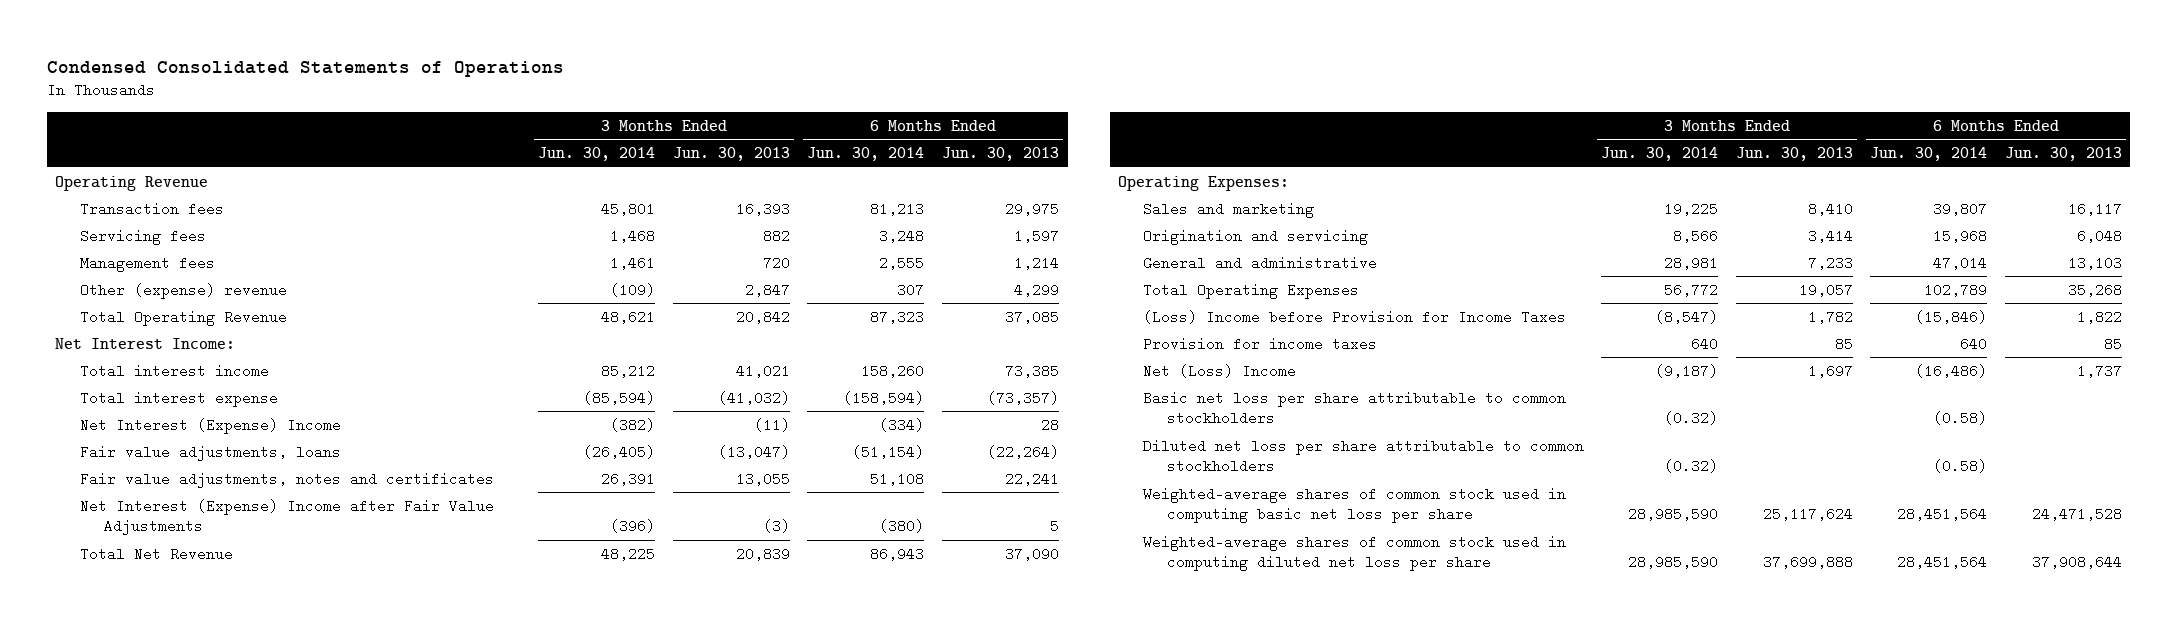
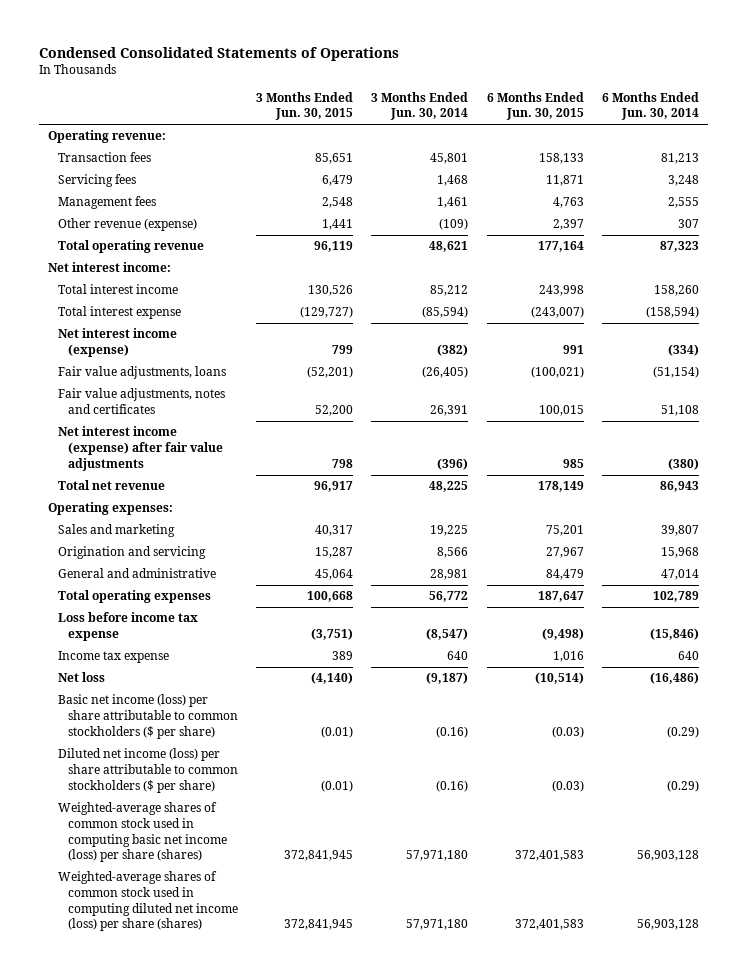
- | 3 Months Ended Jun. 30, 2014 | 3 Months Ended Jun. 30, 2013 | 6 Months Ended Jun. 30, 2014 | 6 Months Ended Jun. 30, 2013
+ | 3 Months Ended Jun. 30, 2015 | 3 Months Ended Jun. 30, 2014 | 6 Months Ended Jun. 30, 2015 | 6 Months Ended Jun. 30, 2014
- Operating Revenue
+ Operating revenue:
- Other (expense) revenue | (109) | 2,847 | 307 | 4,299
- Total Operating Revenue | 48,621 | 20,842 | 87,323 | 37,085
- Net Interest Income:
+ Other revenue (expense) | 1,441 | (109) | 2,397 | 307
+ Total operating revenue | 96,119 | 48,621 | 177,164 | 87,323
+ Net interest income:
- Net Interest (Expense) Income | (382) | (11) | (334) | 28
+ Net interest income (expense) | 799 | (382) | 991 | (334)
- Net Interest (Expense) Income after Fair Value Adjustments | (396) | (3) | (380) | 5
- Total Net Revenue | 48,225 | 20,839 | 86,943 | 37,090
- Operating Expenses:
+ Net interest income (expense) after fair value adjustments | 798 | (396) | 985 | (380)
+ Total net revenue | 96,917 | 48,225 | 178,149 | 86,943
+ Operating expenses:
- Total Operating Expenses | 56,772 | 19,057 | 102,789 | 35,268
- (Loss) Income before Provision for Income Taxes | (8,547) | 1,782 | (15,846) | 1,822
- Provision for income taxes | 640 | 85 | 640 | 85
- Net (Loss) Income | (9,187) | 1,697 | (16,486) | 1,737
- Basic net loss per share attributable to common stockholders | (0.32) | | (0.58) |
- Diluted net loss per share attributable to common stockholders | (0.32) | | (0.58) |
- Weighted-average shares of common stock used in computing basic net loss per share | 28,985,590 | 25,117,624 | 28,451,564 | 24,471,528
- Weighted-average shares of common stock used in computing diluted net loss per share | 28,985,590 | 37,699,888 | 28,451,564 | 37,908,644
+ Total operating expenses | 100,668 | 56,772 | 187,647 | 102,789
+ Loss before income tax expense | (3,751) | (8,547) | (9,498) | (15,846)
+ Income tax expense | 389 | 640 | 1,016 | 640
+ Net loss | (4,140) | (9,187) | (10,514) | (16,486)
+ Basic net income (loss) per share attributable to common stockholders ($ per share) | (0.01) | (0.16) | (0.03) | (0.29)
+ Diluted net income (loss) per share attributable to common stockholders ($ per share) | (0.01) | (0.16) | (0.03) | (0.29)
+ Weighted-average shares of common stock used in computing basic net income (loss) per share (shares) | 372,841,945 | 57,971,180 | 372,401,583 | 56,903,128
+ Weighted-average shares of common stock used in computing diluted net income (loss) per share (shares) | 372,841,945 | 57,971,180 | 372,401,583 | 56,903,128

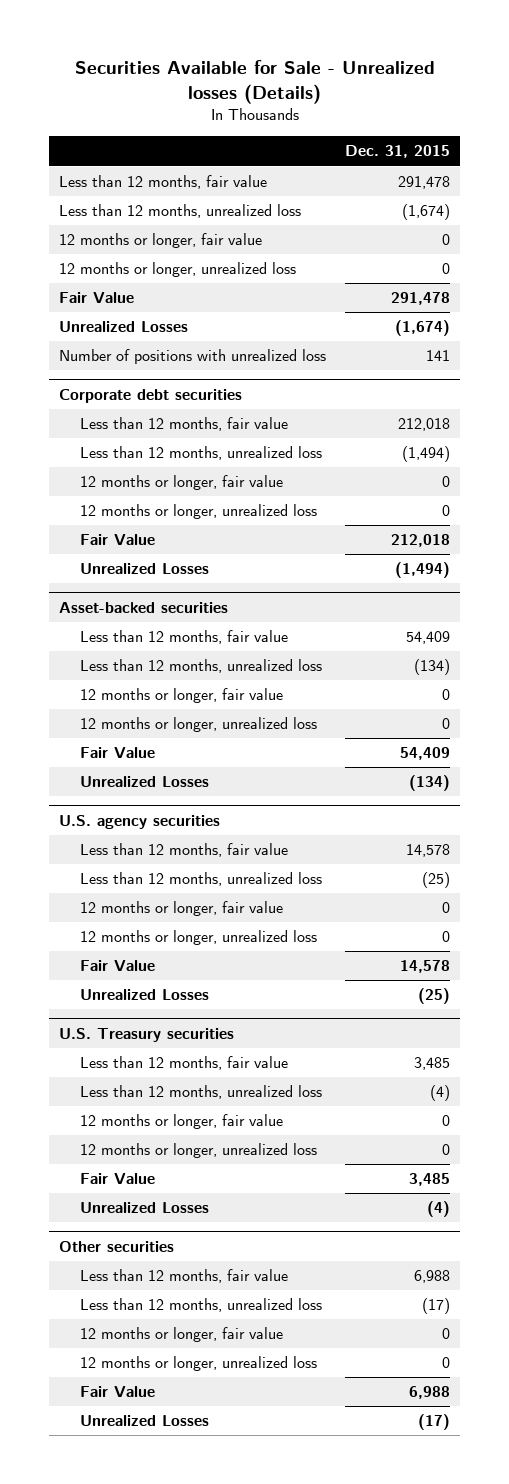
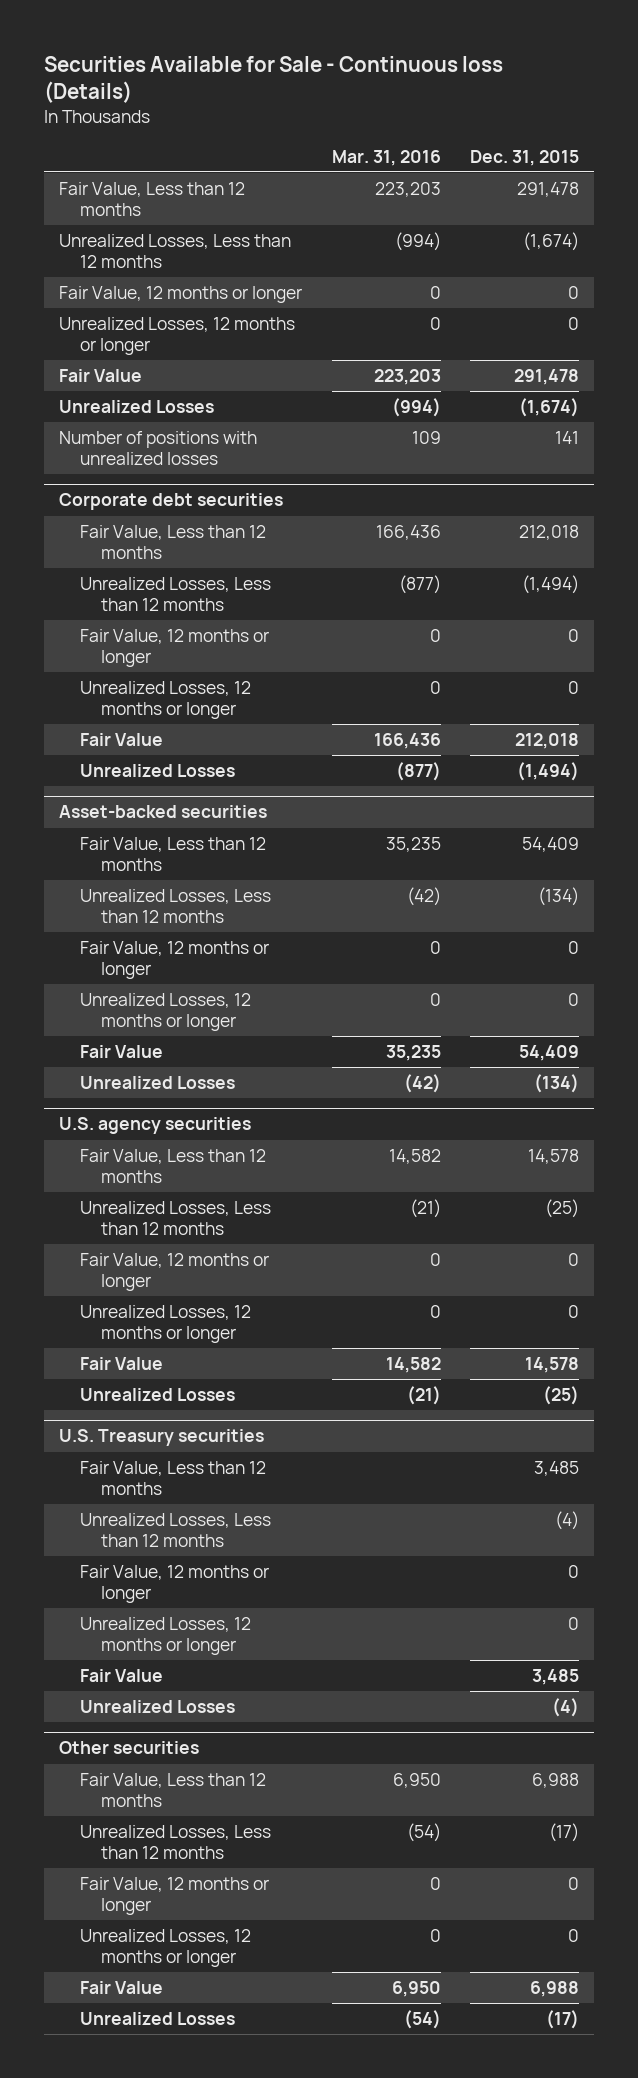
- Securities Available for Sale - Unrealized losses (Details)
+ Securities Available for Sale - Continuous loss (Details)
- | Dec. 31, 2015
+ | Mar. 31, 2016 | Dec. 31, 2015
- Less than 12 months, fair value | 291,478
- Less than 12 months, unrealized loss | (1,674)
- 12 months or longer, fair value | 0
- 12 months or longer, unrealized loss | 0
+ Fair Value, Less than 12 months | 223,203 | 291,478
+ Unrealized Losses, Less than 12 months | (994) | (1,674)
+ Fair Value, 12 months or longer | 0 | 0
+ Unrealized Losses, 12 months or longer | 0 | 0
- Number of positions with unrealized loss | 141
+ Number of positions with unrealized losses | 109 | 141
@ Corporate debt securities
- Less than 12 months, fair value | 212,018
- Less than 12 months, unrealized loss | (1,494)
- 12 months or longer, fair value | 0
- 12 months or longer, unrealized loss | 0
+ Fair Value, Less than 12 months | 166,436 | 212,018
+ Unrealized Losses, Less than 12 months | (877) | (1,494)
+ Fair Value, 12 months or longer | 0 | 0
+ Unrealized Losses, 12 months or longer | 0 | 0
@ Asset-backed securities
- Less than 12 months, fair value | 54,409
- Less than 12 months, unrealized loss | (134)
- 12 months or longer, fair value | 0
- 12 months or longer, unrealized loss | 0
+ Fair Value, Less than 12 months | 35,235 | 54,409
+ Unrealized Losses, Less than 12 months | (42) | (134)
+ Fair Value, 12 months or longer | 0 | 0
+ Unrealized Losses, 12 months or longer | 0 | 0
@ U.S. agency securities
- Less than 12 months, fair value | 14,578
- Less than 12 months, unrealized loss | (25)
- 12 months or longer, fair value | 0
- 12 months or longer, unrealized loss | 0
+ Fair Value, Less than 12 months | 14,582 | 14,578
+ Unrealized Losses, Less than 12 months | (21) | (25)
+ Fair Value, 12 months or longer | 0 | 0
+ Unrealized Losses, 12 months or longer | 0 | 0
@ U.S. Treasury securities
- Less than 12 months, fair value | 3,485
- Less than 12 months, unrealized loss | (4)
- 12 months or longer, fair value | 0
- 12 months or longer, unrealized loss | 0
+ Fair Value, Less than 12 months | | 3,485
+ Unrealized Losses, Less than 12 months | | (4)
+ Fair Value, 12 months or longer | | 0
+ Unrealized Losses, 12 months or longer | | 0
@ Other securities
- Less than 12 months, fair value | 6,988
- Less than 12 months, unrealized loss | (17)
- 12 months or longer, fair value | 0
- 12 months or longer, unrealized loss | 0
+ Fair Value, Less than 12 months | 6,950 | 6,988
+ Unrealized Losses, Less than 12 months | (54) | (17)
+ Fair Value, 12 months or longer | 0 | 0
+ Unrealized Losses, 12 months or longer | 0 | 0

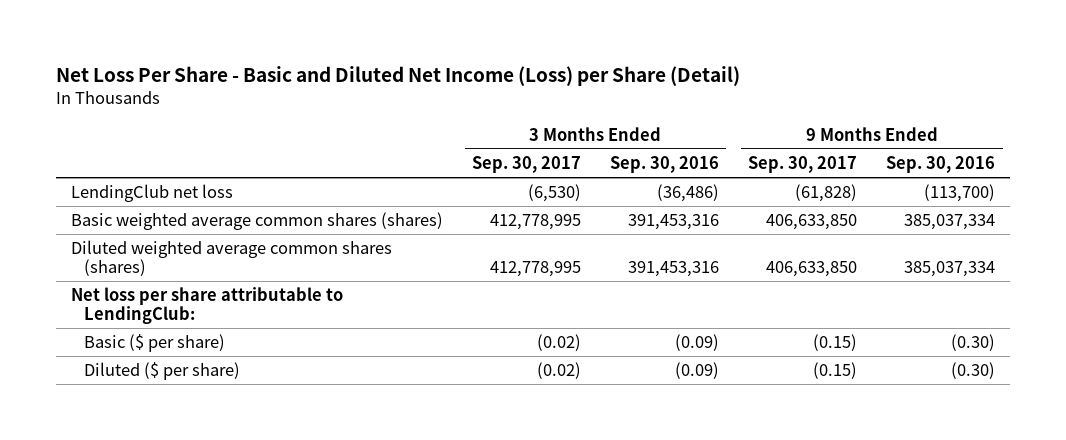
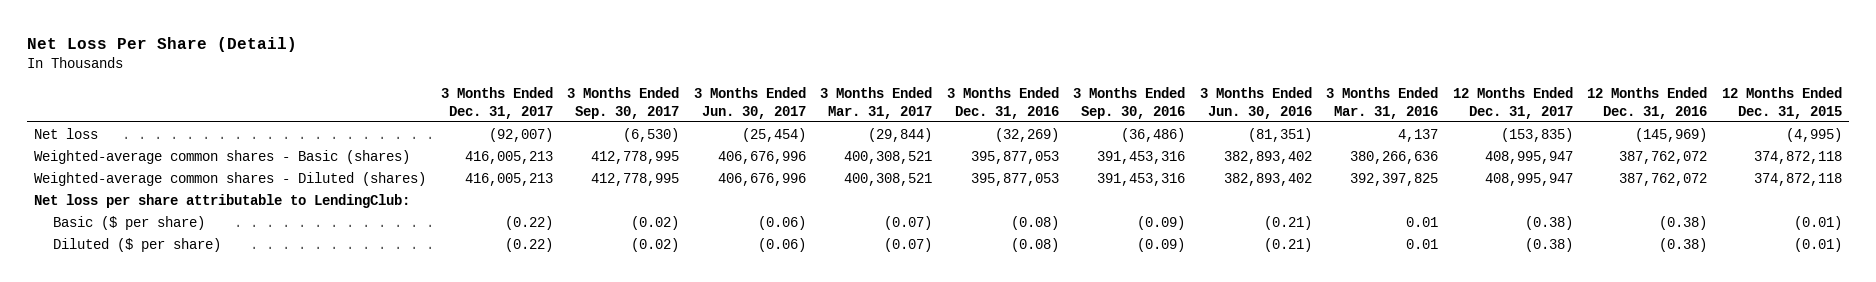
- Net Loss Per Share - Basic and Diluted Net Income (Loss) per Share (Detail)
+ Net Loss Per Share (Detail)
- | 3 Months Ended Sep. 30, 2017 | 3 Months Ended Sep. 30, 2016 | 9 Months Ended Sep. 30, 2017 | 9 Months Ended Sep. 30, 2016
+ | 3 Months Ended Dec. 31, 2017 | 3 Months Ended Sep. 30, 2017 | 3 Months Ended Jun. 30, 2017 | 3 Months Ended Mar. 31, 2017 | 3 Months Ended Dec. 31, 2016 | 3 Months Ended Sep. 30, 2016 | 3 Months Ended Jun. 30, 2016 | 3 Months Ended Mar. 31, 2016 | 12 Months Ended Dec. 31, 2017 | 12 Months Ended Dec. 31, 2016 | 12 Months Ended Dec. 31, 2015
- LendingClub net loss | (6,530) | (36,486) | (61,828) | (113,700)
- Basic weighted average common shares (shares) | 412,778,995 | 391,453,316 | 406,633,850 | 385,037,334
- Diluted weighted average common shares (shares) | 412,778,995 | 391,453,316 | 406,633,850 | 385,037,334
+ Net loss | (92,007) | (6,530) | (25,454) | (29,844) | (32,269) | (36,486) | (81,351) | 4,137 | (153,835) | (145,969) | (4,995)
+ Weighted-average common shares - Basic (shares) | 416,005,213 | 412,778,995 | 406,676,996 | 400,308,521 | 395,877,053 | 391,453,316 | 382,893,402 | 380,266,636 | 408,995,947 | 387,762,072 | 374,872,118
+ Weighted-average common shares - Diluted (shares) | 416,005,213 | 412,778,995 | 406,676,996 | 400,308,521 | 395,877,053 | 391,453,316 | 382,893,402 | 392,397,825 | 408,995,947 | 387,762,072 | 374,872,118

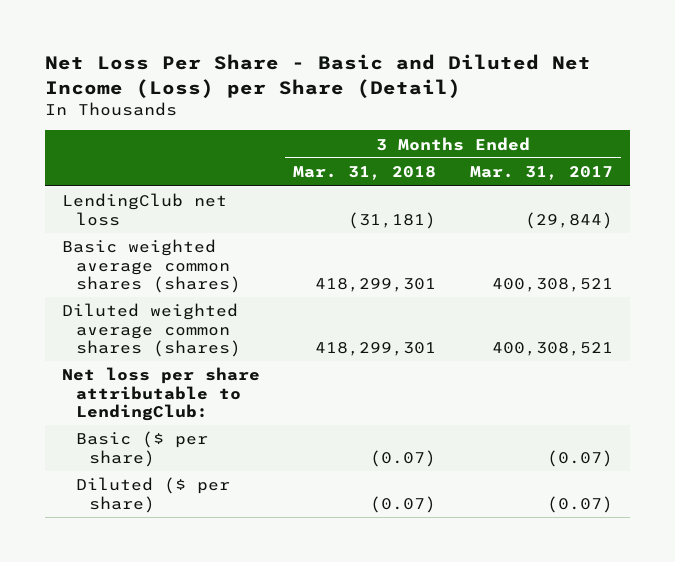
- Net Loss Per Share (Detail)
+ Net Loss Per Share - Basic and Diluted Net Income (Loss) per Share (Detail)
- | 3 Months Ended Dec. 31, 2017 | 3 Months Ended Sep. 30, 2017 | 3 Months Ended Jun. 30, 2017 | 3 Months Ended Mar. 31, 2017 | 3 Months Ended Dec. 31, 2016 | 3 Months Ended Sep. 30, 2016 | 3 Months Ended Jun. 30, 2016 | 3 Months Ended Mar. 31, 2016 | 12 Months Ended Dec. 31, 2017 | 12 Months Ended Dec. 31, 2016 | 12 Months Ended Dec. 31, 2015
+ | 3 Months Ended Mar. 31, 2018 | 3 Months Ended Mar. 31, 2017
- Net loss | (92,007) | (6,530) | (25,454) | (29,844) | (32,269) | (36,486) | (81,351) | 4,137 | (153,835) | (145,969) | (4,995)
- Weighted-average common shares - Basic (shares) | 416,005,213 | 412,778,995 | 406,676,996 | 400,308,521 | 395,877,053 | 391,453,316 | 382,893,402 | 380,266,636 | 408,995,947 | 387,762,072 | 374,872,118
- Weighted-average common shares - Diluted (shares) | 416,005,213 | 412,778,995 | 406,676,996 | 400,308,521 | 395,877,053 | 391,453,316 | 382,893,402 | 392,397,825 | 408,995,947 | 387,762,072 | 374,872,118
+ LendingClub net loss | (31,181) | (29,844)
+ Basic weighted average common shares (shares) | 418,299,301 | 400,308,521
+ Diluted weighted average common shares (shares) | 418,299,301 | 400,308,521

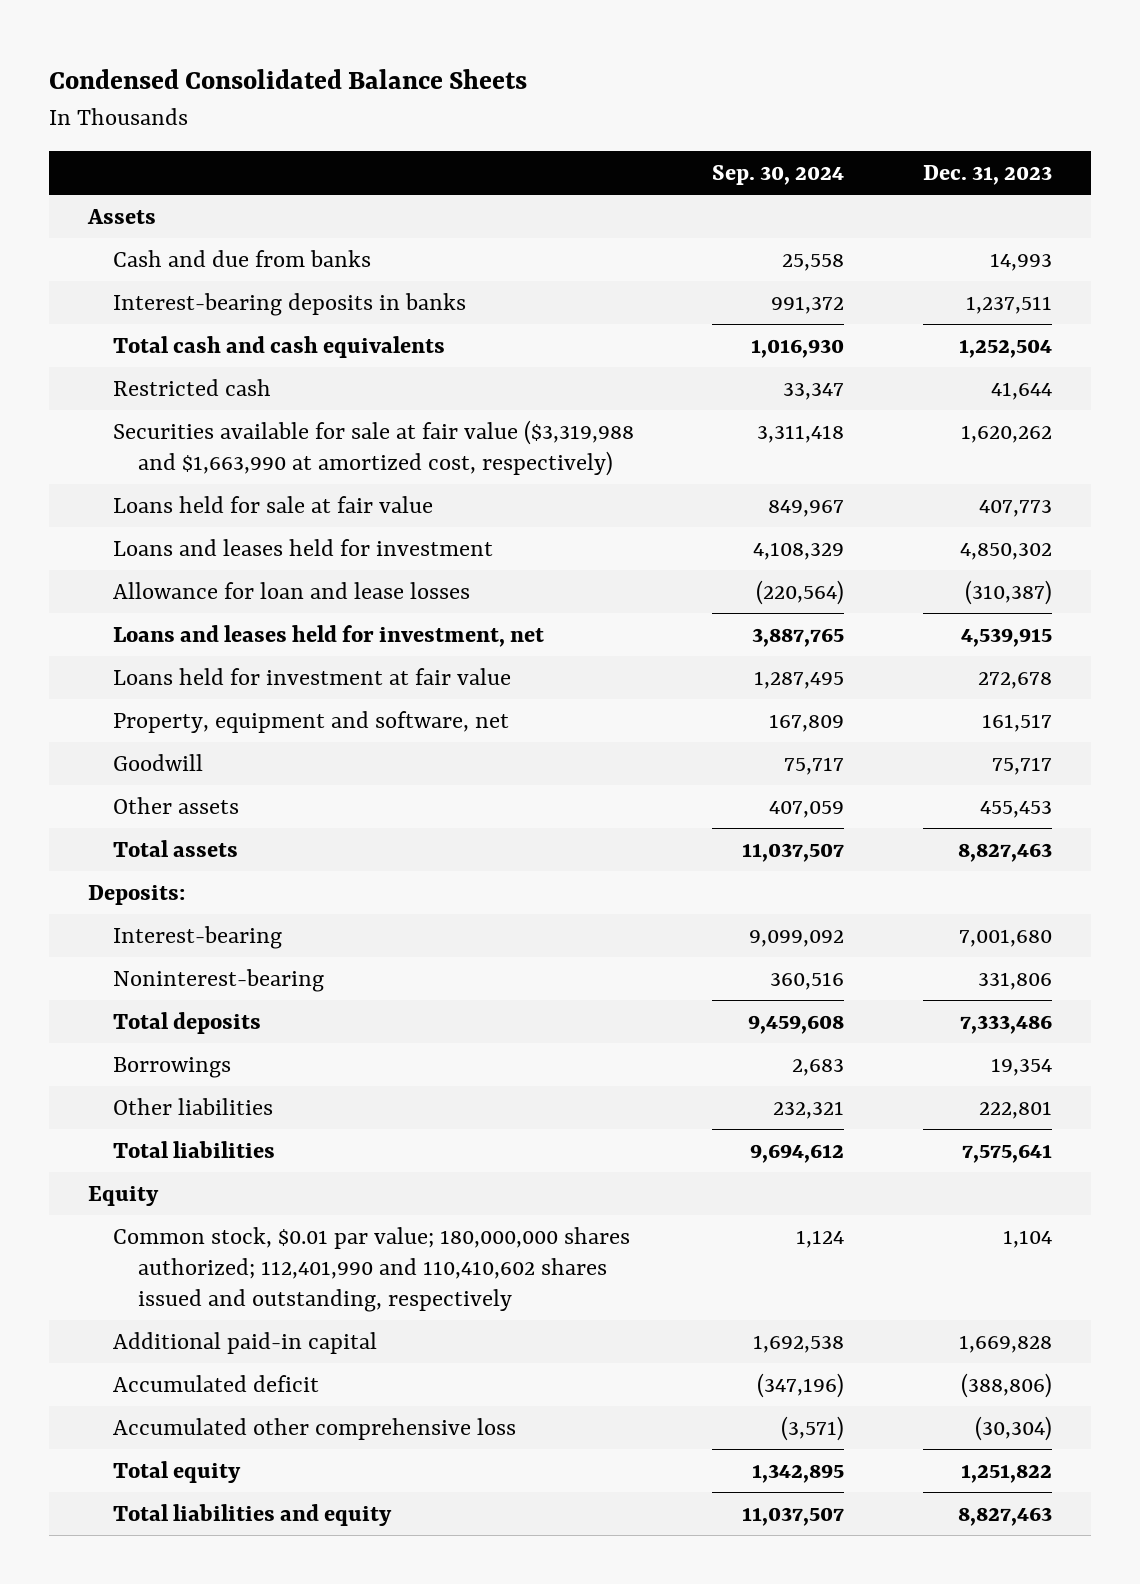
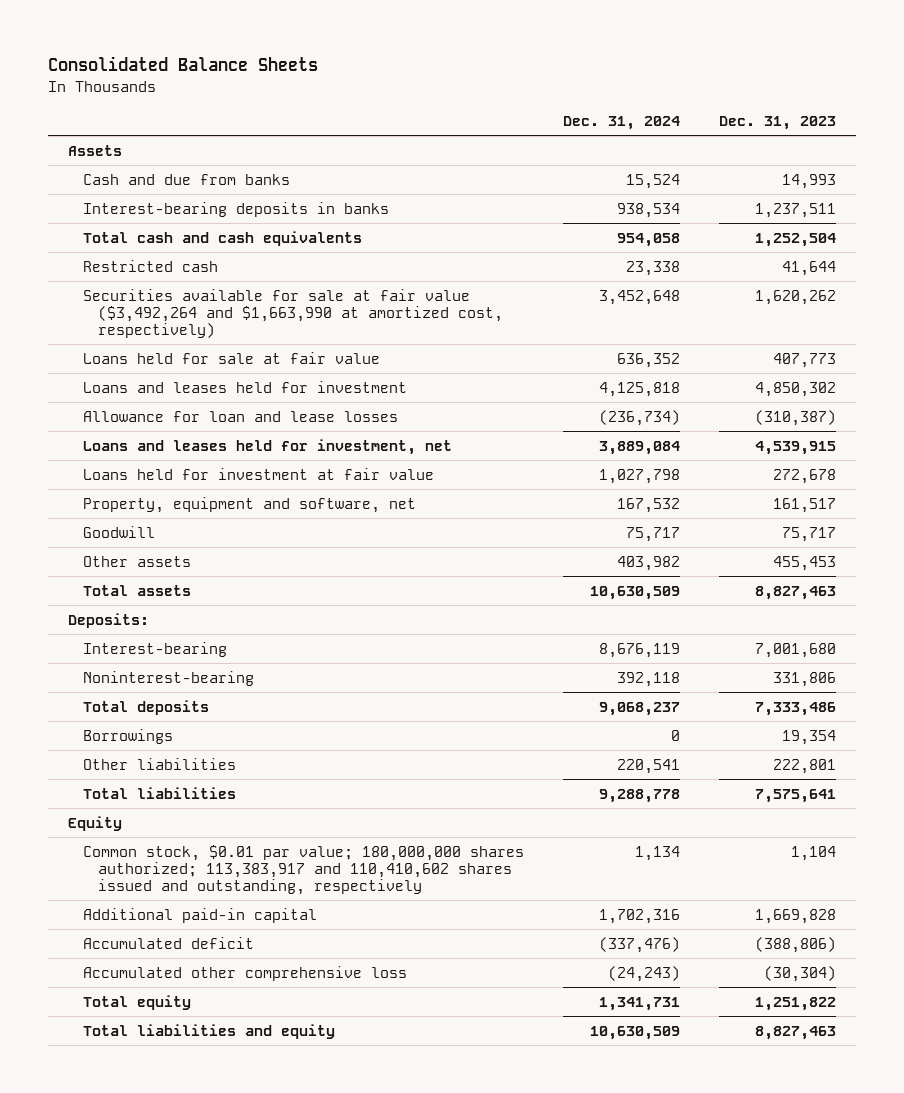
- Condensed Consolidated Balance Sheets
+ Consolidated Balance Sheets
- | Sep. 30, 2024 | Dec. 31, 2023
+ | Dec. 31, 2024 | Dec. 31, 2023
- Securities available for sale at fair value ($3,319,988 and $1,663,990 at amortized cost, respectively) | 3,311,418 | 1,620,262
+ Securities available for sale at fair value ($3,492,264 and $1,663,990 at amortized cost, respectively) | 3,452,648 | 1,620,262
- Common stock, $0.01 par value; 180,000,000 shares authorized; 112,401,990 and 110,410,602 shares issued and outstanding, respectively | 1,124 | 1,104
+ Common stock, $0.01 par value; 180,000,000 shares authorized; 113,383,917 and 110,410,602 shares issued and outstanding, respectively | 1,134 | 1,104

